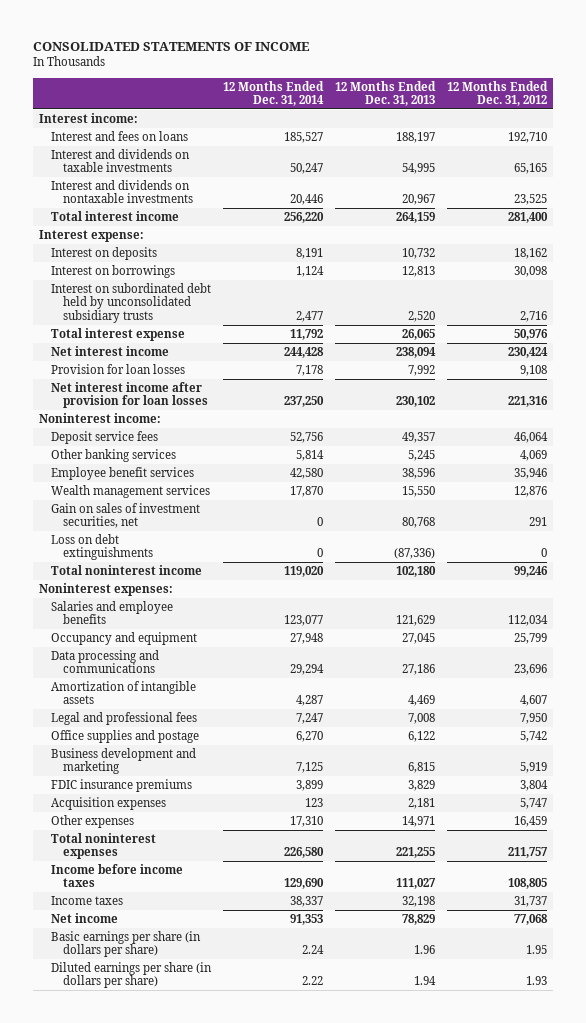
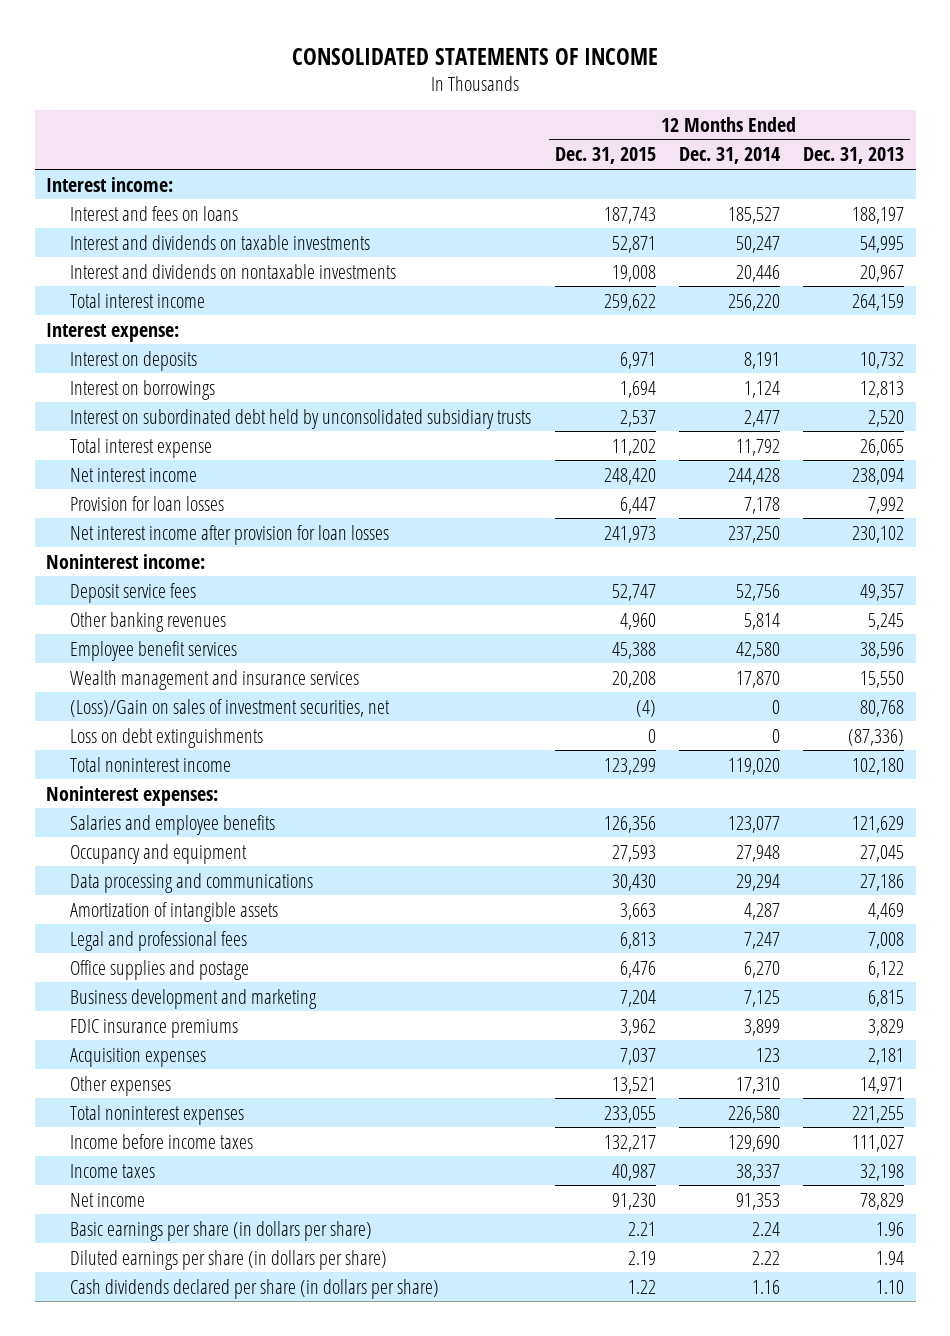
- | 12 Months Ended Dec. 31, 2014 | 12 Months Ended Dec. 31, 2013 | 12 Months Ended Dec. 31, 2012
+ | 12 Months Ended Dec. 31, 2015 | 12 Months Ended Dec. 31, 2014 | 12 Months Ended Dec. 31, 2013
- Other banking services | 5,814 | 5,245 | 4,069
+ Other banking revenues | 4,960 | 5,814 | 5,245
- Wealth management services | 17,870 | 15,550 | 12,876
- Gain on sales of investment securities, net | 0 | 80,768 | 291
+ Wealth management and insurance services | 20,208 | 17,870 | 15,550
+ (Loss)/Gain on sales of investment securities, net | (4) | 0 | 80,768
+ Cash dividends declared per share (in dollars per share) | 1.22 | 1.16 | 1.10

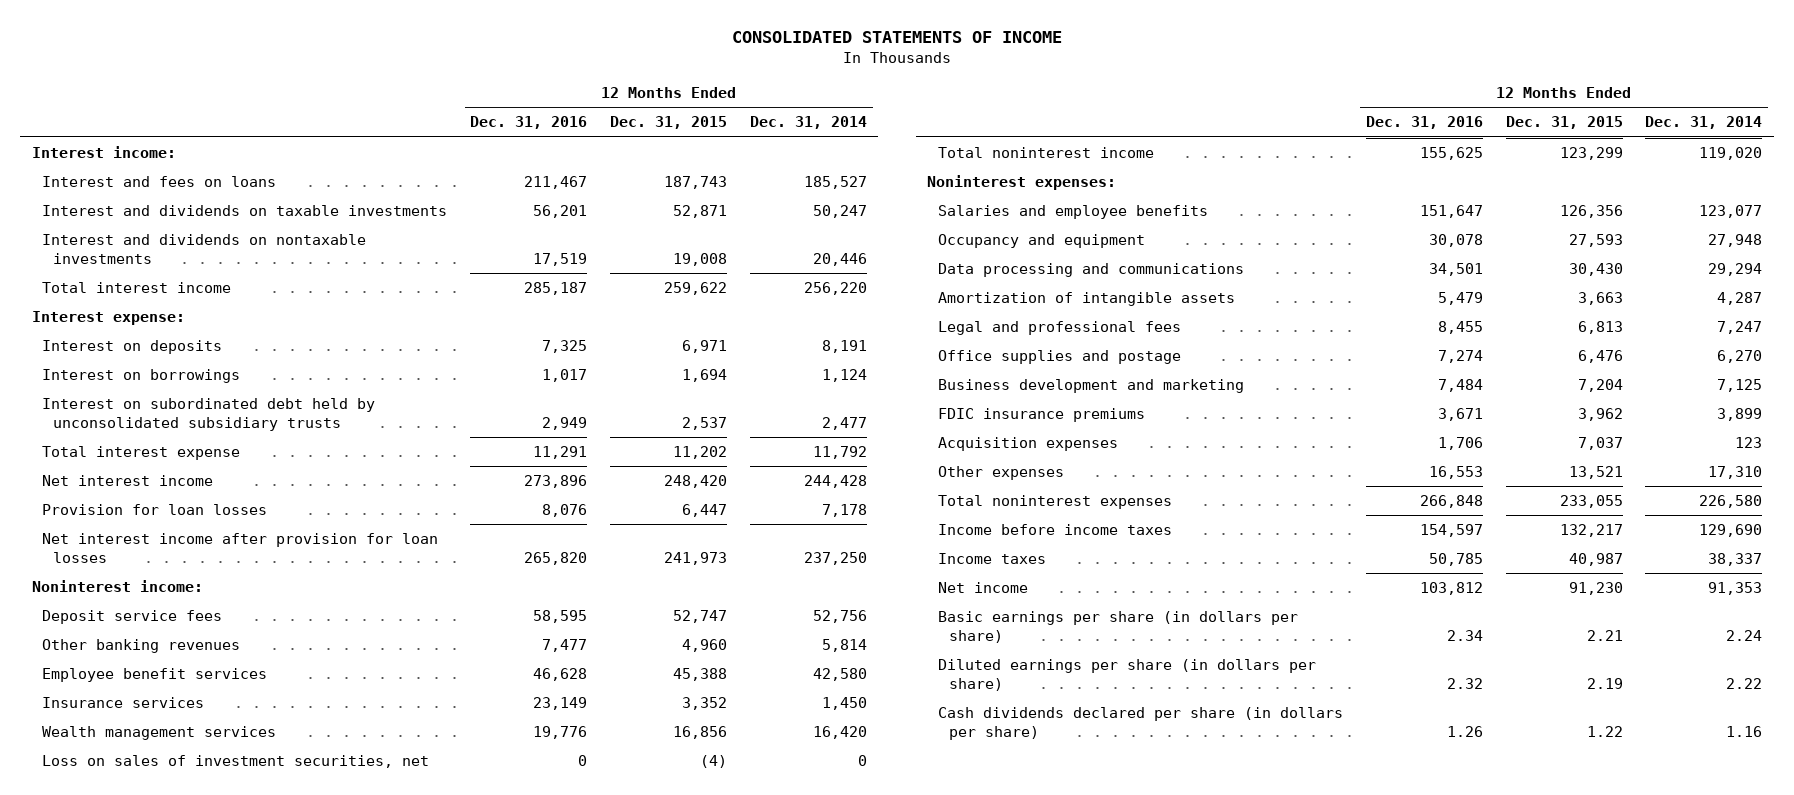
- | 12 Months Ended Dec. 31, 2015 | 12 Months Ended Dec. 31, 2014 | 12 Months Ended Dec. 31, 2013
+ | 12 Months Ended Dec. 31, 2016 | 12 Months Ended Dec. 31, 2015 | 12 Months Ended Dec. 31, 2014
- Wealth management and insurance services | 20,208 | 17,870 | 15,550
- (Loss)/Gain on sales of investment securities, net | (4) | 0 | 80,768
- Loss on debt extinguishments | 0 | 0 | (87,336)
+ Insurance services | 23,149 | 3,352 | 1,450
+ Wealth management services | 19,776 | 16,856 | 16,420
+ Loss on sales of investment securities, net | 0 | (4) | 0

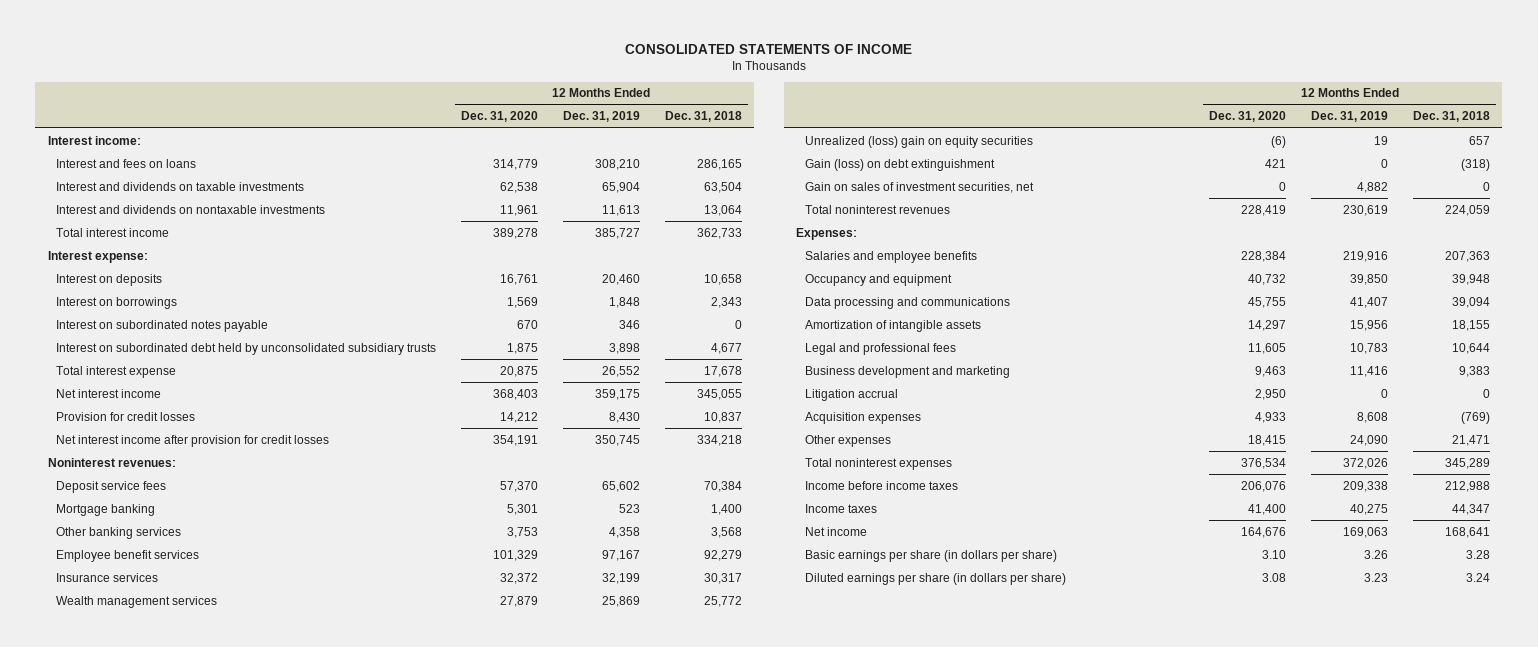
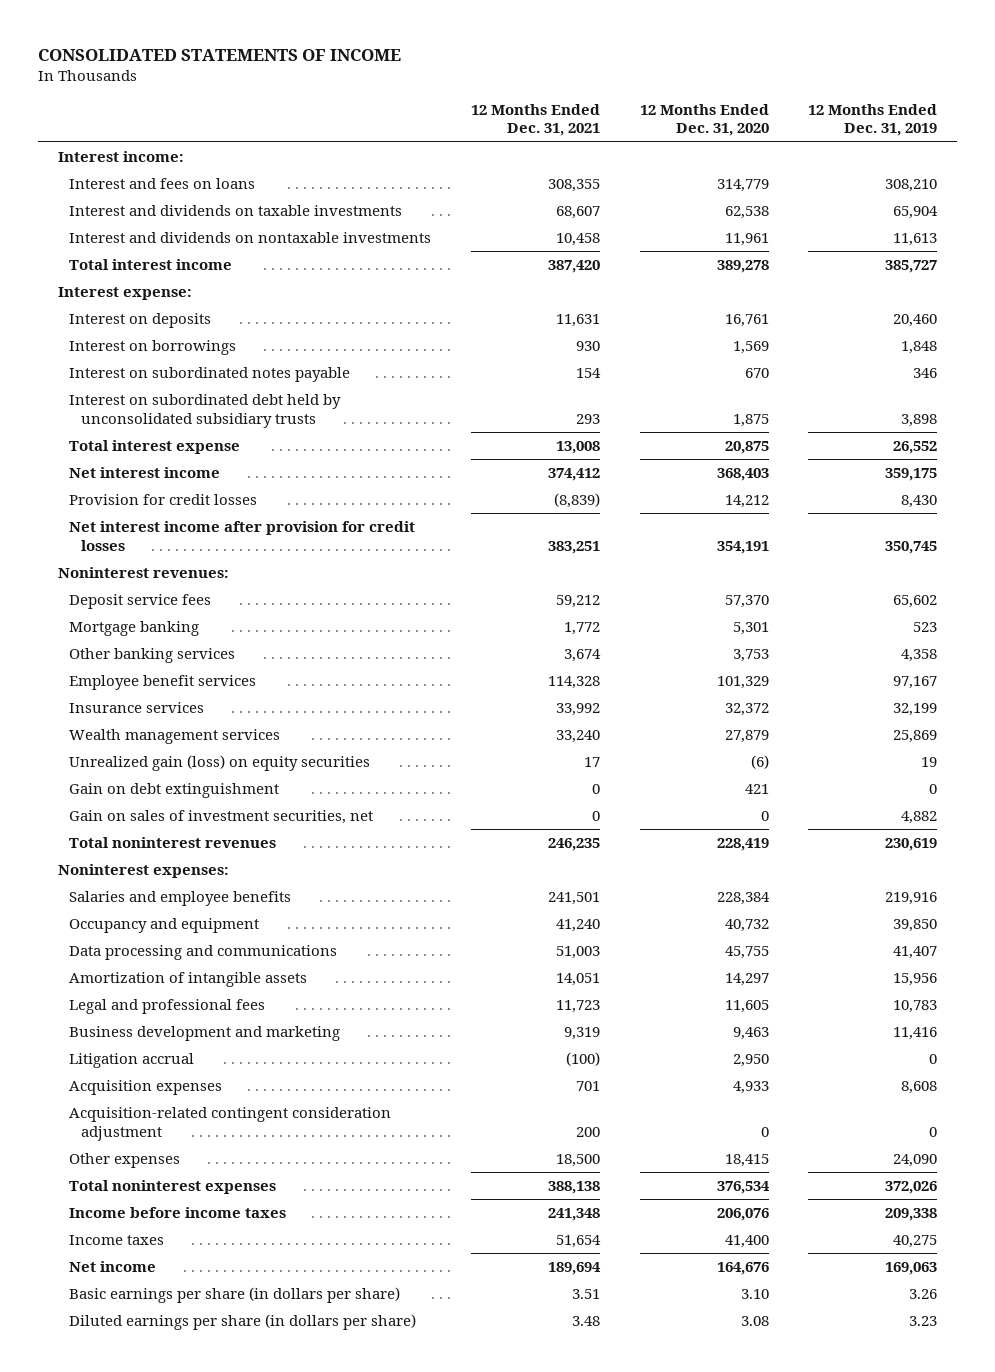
- | 12 Months Ended Dec. 31, 2020 | 12 Months Ended Dec. 31, 2019 | 12 Months Ended Dec. 31, 2018
+ | 12 Months Ended Dec. 31, 2021 | 12 Months Ended Dec. 31, 2020 | 12 Months Ended Dec. 31, 2019
- Unrealized (loss) gain on equity securities | (6) | 19 | 657
- Gain (loss) on debt extinguishment | 421 | 0 | (318)
+ Unrealized gain (loss) on equity securities | 17 | (6) | 19
+ Gain on debt extinguishment | 0 | 421 | 0
- Expenses:
+ Noninterest expenses:
+ Acquisition-related contingent consideration adjustment | 200 | 0 | 0

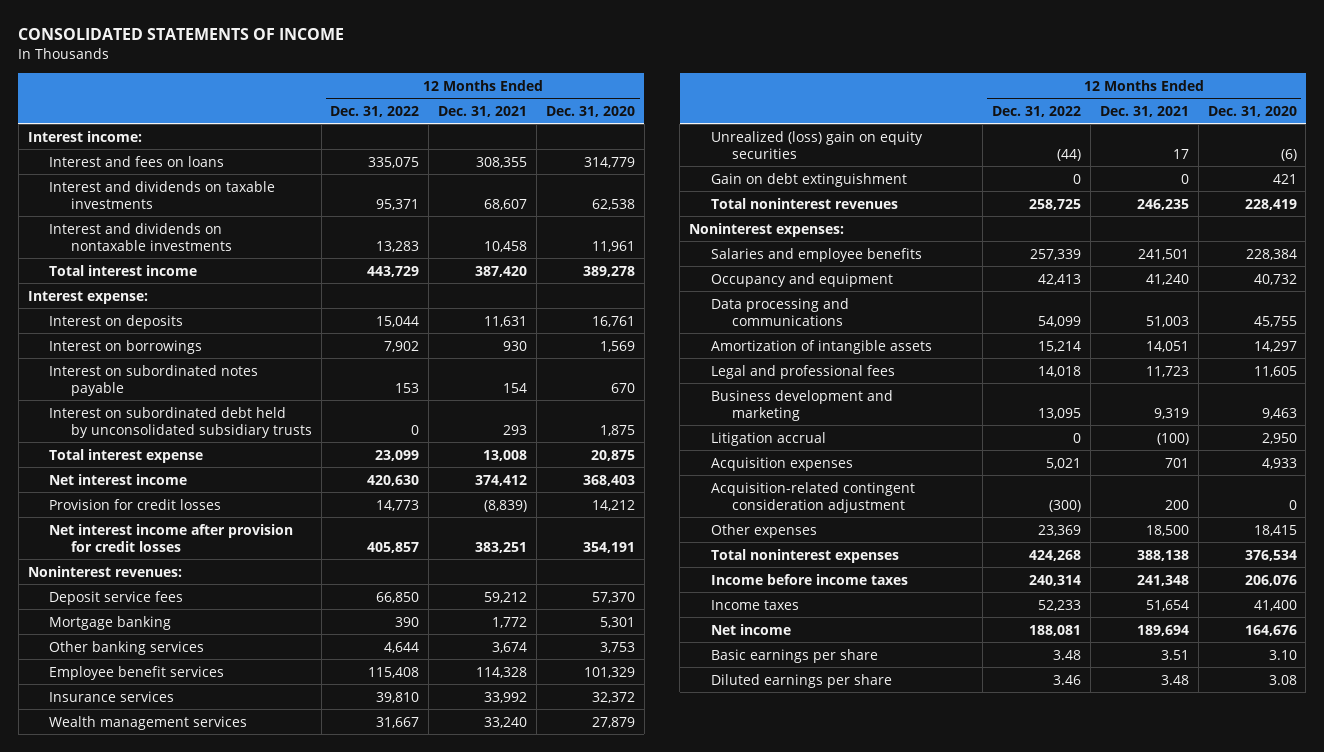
- | 12 Months Ended Dec. 31, 2021 | 12 Months Ended Dec. 31, 2020 | 12 Months Ended Dec. 31, 2019
+ | 12 Months Ended Dec. 31, 2022 | 12 Months Ended Dec. 31, 2021 | 12 Months Ended Dec. 31, 2020
- Unrealized gain (loss) on equity securities | 17 | (6) | 19
+ Unrealized (loss) gain on equity securities | (44) | 17 | (6)
- Gain on sales of investment securities, net | 0 | 0 | 4,882
- Basic earnings per share (in dollars per share) | 3.51 | 3.10 | 3.26
- Diluted earnings per share (in dollars per share) | 3.48 | 3.08 | 3.23
+ Basic earnings per share | 3.48 | 3.51 | 3.10
+ Diluted earnings per share | 3.46 | 3.48 | 3.08

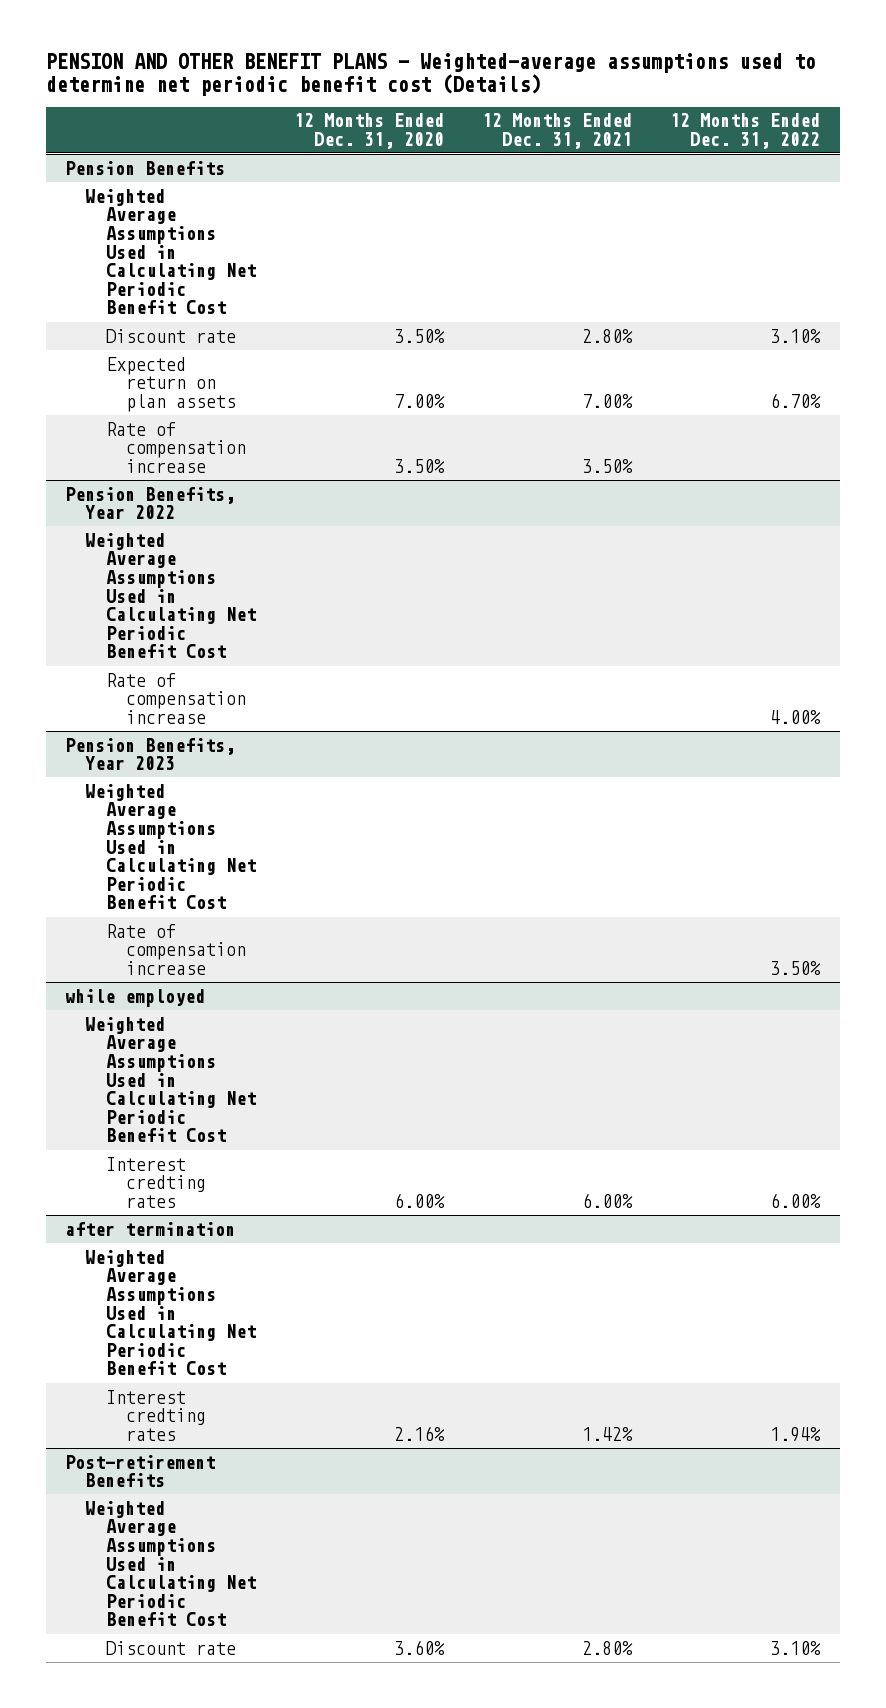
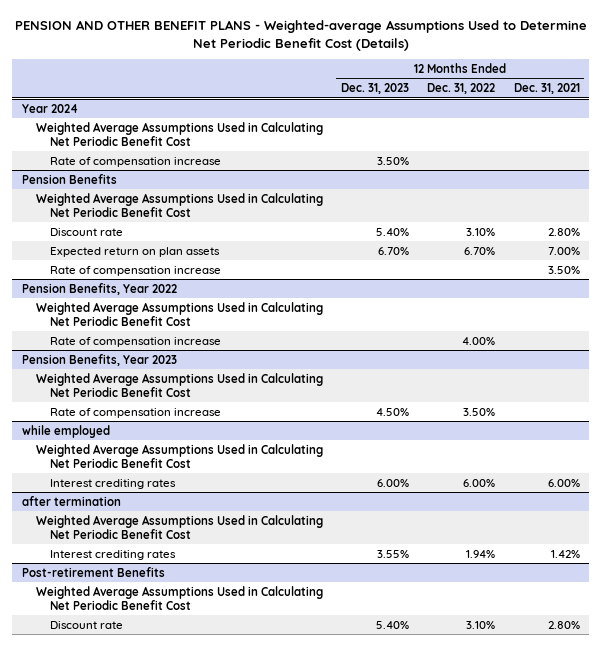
- PENSION AND OTHER BENEFIT PLANS - Weighted-average assumptions used to determine net periodic benefit cost (Details)
+ PENSION AND OTHER BENEFIT PLANS - Weighted-average Assumptions Used to Determine Net Periodic Benefit Cost (Details)
- | 12 Months Ended Dec. 31, 2020 | 12 Months Ended Dec. 31, 2021 | 12 Months Ended Dec. 31, 2022
+ | 12 Months Ended Dec. 31, 2023 | 12 Months Ended Dec. 31, 2022 | 12 Months Ended Dec. 31, 2021
+ Year 2024
+ Weighted Average Assumptions Used in Calculating Net Periodic Benefit Cost
+ Rate of compensation increase | 3.50% | |
@ while employed
- Interest credting rates | 6.00% | 6.00% | 6.00%
+ Interest crediting rates | 6.00% | 6.00% | 6.00%
@ after termination
- Interest credting rates | 2.16% | 1.42% | 1.94%
+ Interest crediting rates | 3.55% | 1.94% | 1.42%

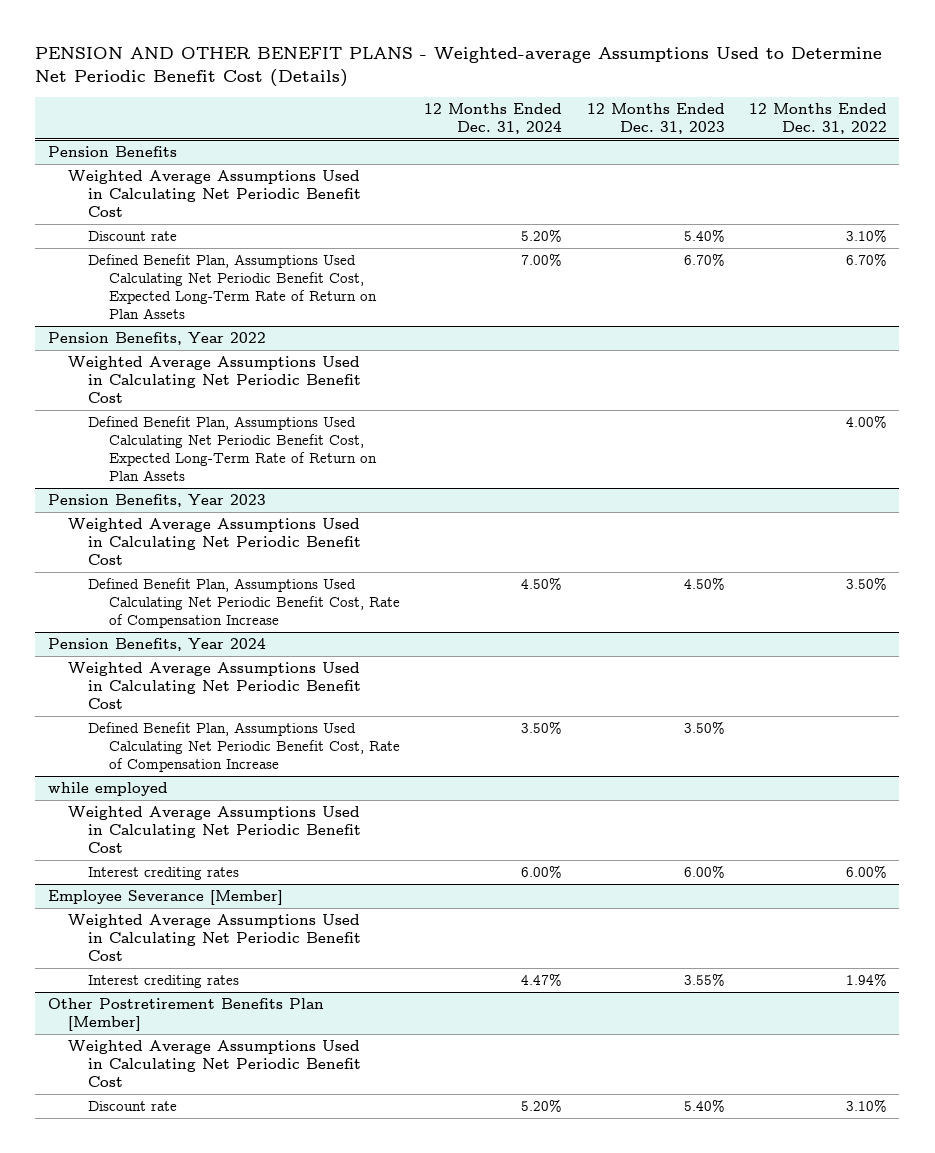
- | 12 Months Ended Dec. 31, 2023 | 12 Months Ended Dec. 31, 2022 | 12 Months Ended Dec. 31, 2021
+ | 12 Months Ended Dec. 31, 2024 | 12 Months Ended Dec. 31, 2023 | 12 Months Ended Dec. 31, 2022
- Year 2024
- Weighted Average Assumptions Used in Calculating Net Periodic Benefit Cost
- Rate of compensation increase | 3.50% | |
@ Pension Benefits
- Expected return on plan assets | 6.70% | 6.70% | 7.00%
- Rate of compensation increase | | | 3.50%
+ Defined Benefit Plan, Assumptions Used Calculating Net Periodic Benefit Cost, Expected Long-Term Rate of Return on Plan Assets | 7.00% | 6.70% | 6.70%
@ Pension Benefits, Year 2022
- Rate of compensation increase | | 4.00% |
+ Defined Benefit Plan, Assumptions Used Calculating Net Periodic Benefit Cost, Expected Long-Term Rate of Return on Plan Assets | | | 4.00%
@ Pension Benefits, Year 2023
- Rate of compensation increase | 4.50% | 3.50% |
+ Defined Benefit Plan, Assumptions Used Calculating Net Periodic Benefit Cost, Rate of Compensation Increase | 4.50% | 4.50% | 3.50%
+ Pension Benefits, Year 2024
+ Weighted Average Assumptions Used in Calculating Net Periodic Benefit Cost
+ Defined Benefit Plan, Assumptions Used Calculating Net Periodic Benefit Cost, Rate of Compensation Increase | 3.50% | 3.50% |
- after termination
+ Employee Severance [Member]
- Post-retirement Benefits
+ Other Postretirement Benefits Plan [Member]

